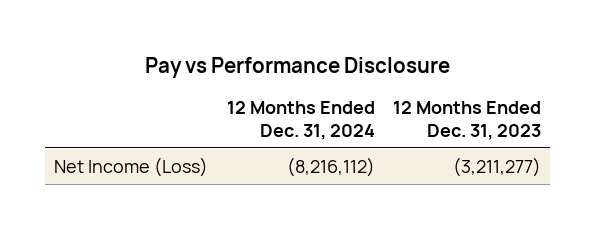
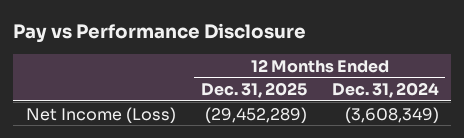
- | 12 Months Ended Dec. 31, 2024 | 12 Months Ended Dec. 31, 2023
+ | 12 Months Ended Dec. 31, 2025 | 12 Months Ended Dec. 31, 2024
- Net Income (Loss) | (8,216,112) | (3,211,277)
+ Net Income (Loss) | (29,452,289) | (3,608,349)

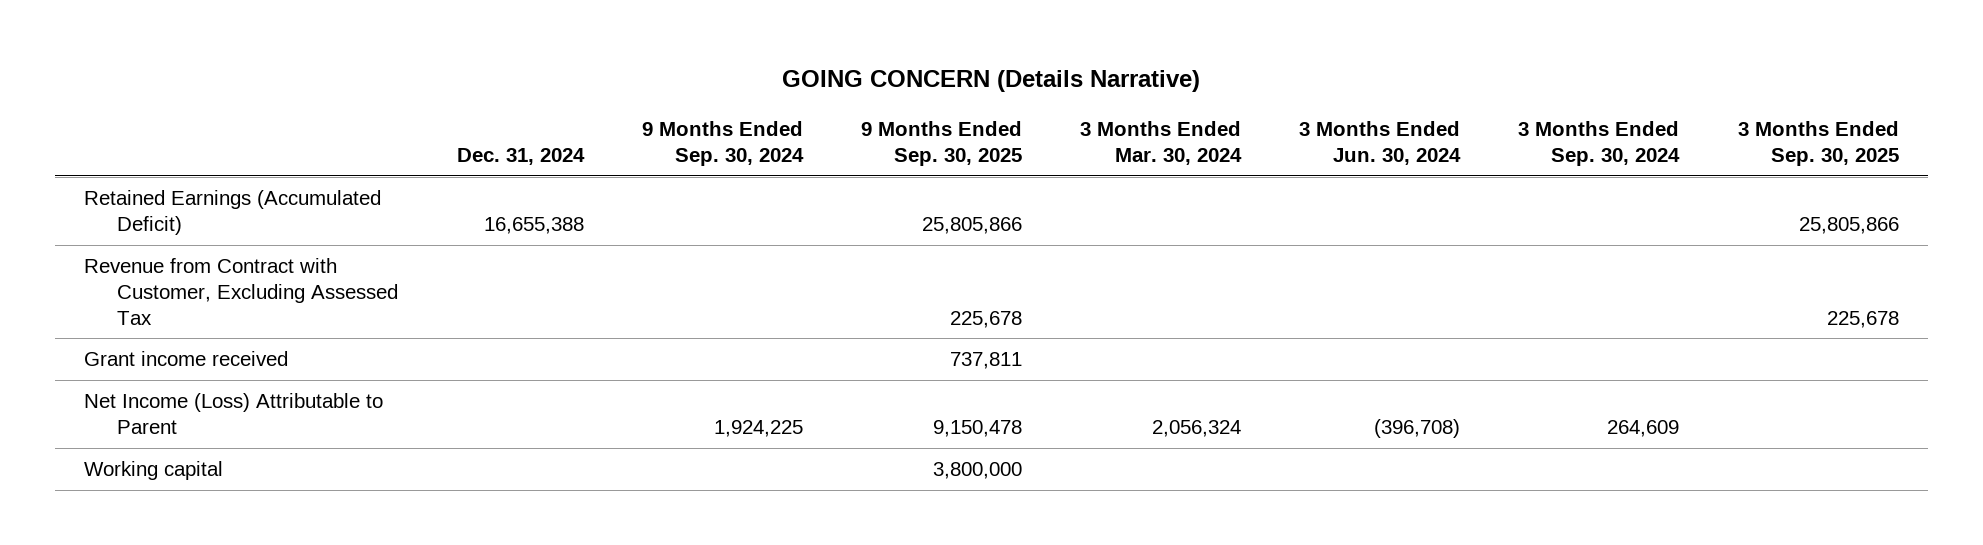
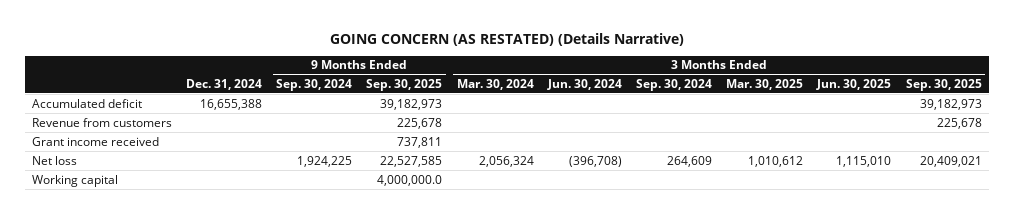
- GOING CONCERN (Details Narrative)
+ GOING CONCERN (AS RESTATED) (Details Narrative)
- | Dec. 31, 2024 | 9 Months Ended Sep. 30, 2024 | 9 Months Ended Sep. 30, 2025 | 3 Months Ended Mar. 30, 2024 | 3 Months Ended Jun. 30, 2024 | 3 Months Ended Sep. 30, 2024 | 3 Months Ended Sep. 30, 2025
+ | Dec. 31, 2024 | 9 Months Ended Sep. 30, 2024 | 9 Months Ended Sep. 30, 2025 | 3 Months Ended Mar. 30, 2024 | 3 Months Ended Jun. 30, 2024 | 3 Months Ended Sep. 30, 2024 | 3 Months Ended Mar. 30, 2025 | 3 Months Ended Jun. 30, 2025 | 3 Months Ended Sep. 30, 2025
- Retained Earnings (Accumulated Deficit) | 16,655,388 | | 25,805,866 | | | | 25,805,866
- Revenue from Contract with Customer, Excluding Assessed Tax | | | 225,678 | | | | 225,678
+ Accumulated deficit | 16,655,388 | | 39,182,973 | | | | | | 39,182,973
+ Revenue from customers | | | 225,678 | | | | | | 225,678
- Net Income (Loss) Attributable to Parent | | 1,924,225 | 9,150,478 | 2,056,324 | (396,708) | 264,609 |
- Working capital | | | 3,800,000 | | | |
+ Net loss | | 1,924,225 | 22,527,585 | 2,056,324 | (396,708) | 264,609 | 1,010,612 | 1,115,010 | 20,409,021
+ Working capital | | | 4,000,000.0 | | | | | |

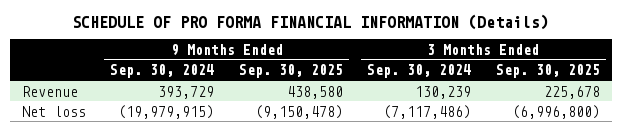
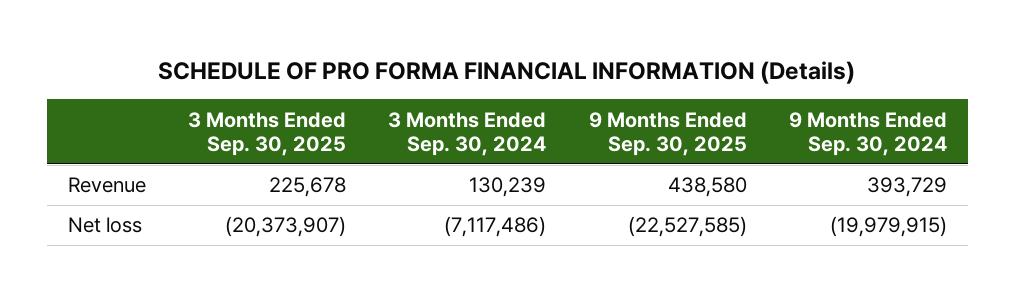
- | 9 Months Ended Sep. 30, 2024 | 9 Months Ended Sep. 30, 2025 | 3 Months Ended Sep. 30, 2024 | 3 Months Ended Sep. 30, 2025
+ | 3 Months Ended Sep. 30, 2025 | 3 Months Ended Sep. 30, 2024 | 9 Months Ended Sep. 30, 2025 | 9 Months Ended Sep. 30, 2024
- Net loss | (19,979,915) | (9,150,478) | (7,117,486) | (6,996,800)
+ Net loss | (20,373,907) | (7,117,486) | (22,527,585) | (19,979,915)

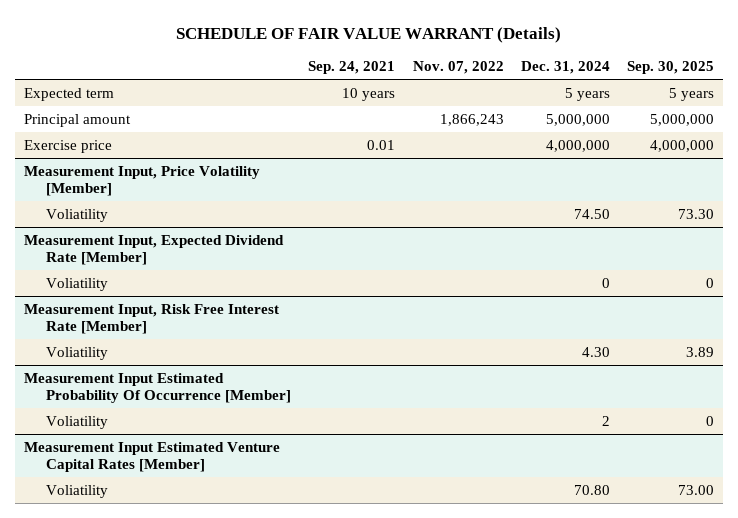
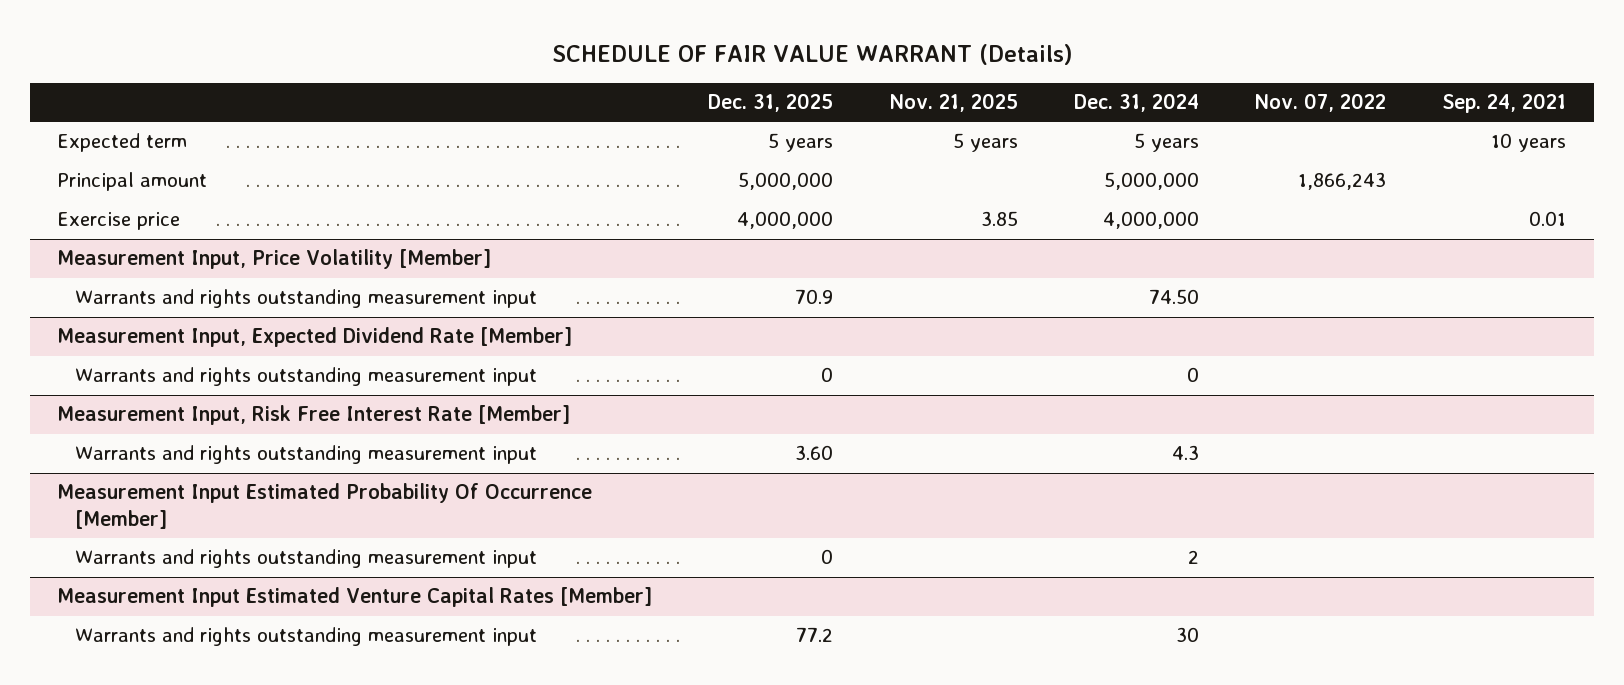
- | Sep. 24, 2021 | Nov. 07, 2022 | Dec. 31, 2024 | Sep. 30, 2025
+ | Dec. 31, 2025 | Nov. 21, 2025 | Dec. 31, 2024 | Nov. 07, 2022 | Sep. 24, 2021
@ Measurement Input, Price Volatility [Member]
- Voliatility | | | 74.50 | 73.30
+ Warrants and rights outstanding measurement input | 70.9 | | 74.50 | |
@ Measurement Input, Expected Dividend Rate [Member]
- Voliatility | | | 0 | 0
+ Warrants and rights outstanding measurement input | 0 | | 0 | |
@ Measurement Input, Risk Free Interest Rate [Member]
- Voliatility | | | 4.30 | 3.89
+ Warrants and rights outstanding measurement input | 3.60 | | 4.3 | |
@ Measurement Input Estimated Probability Of Occurrence [Member]
- Voliatility | | | 2 | 0
+ Warrants and rights outstanding measurement input | 0 | | 2 | |
@ Measurement Input Estimated Venture Capital Rates [Member]
- Voliatility | | | 70.80 | 73.00
+ Warrants and rights outstanding measurement input | 77.2 | | 30 | |

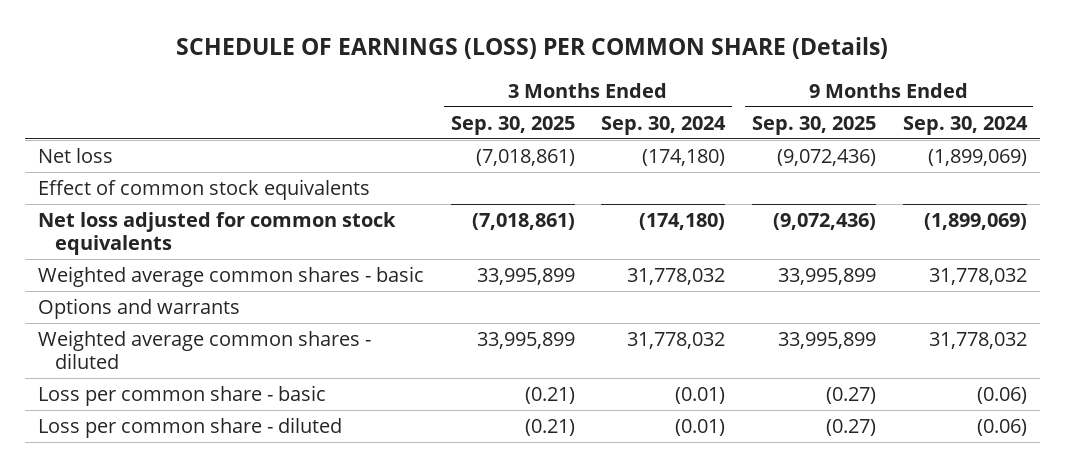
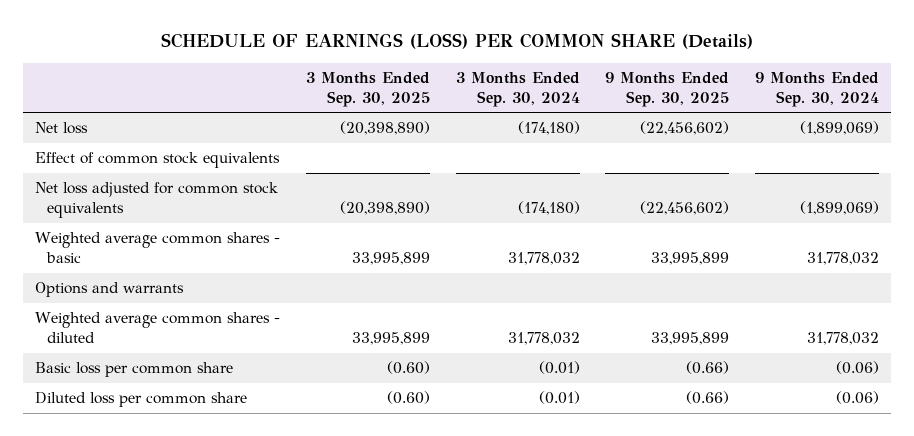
- Net loss | (7,018,861) | (174,180) | (9,072,436) | (1,899,069)
+ Net loss | (20,398,890) | (174,180) | (22,456,602) | (1,899,069)
- Net loss adjusted for common stock equivalents | (7,018,861) | (174,180) | (9,072,436) | (1,899,069)
+ Net loss adjusted for common stock equivalents | (20,398,890) | (174,180) | (22,456,602) | (1,899,069)
- Loss per common share - basic | (0.21) | (0.01) | (0.27) | (0.06)
- Loss per common share - diluted | (0.21) | (0.01) | (0.27) | (0.06)
+ Basic loss per common share | (0.60) | (0.01) | (0.66) | (0.06)
+ Diluted loss per common share | (0.60) | (0.01) | (0.66) | (0.06)

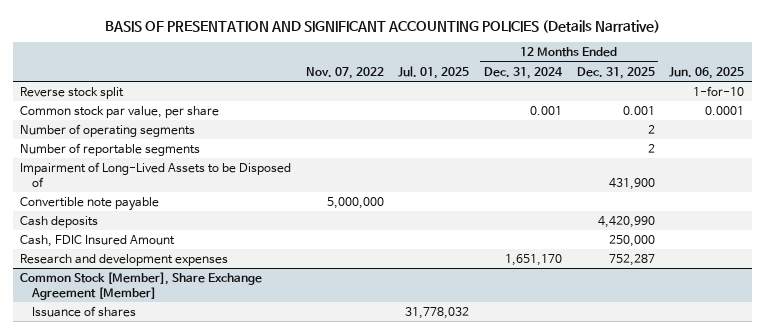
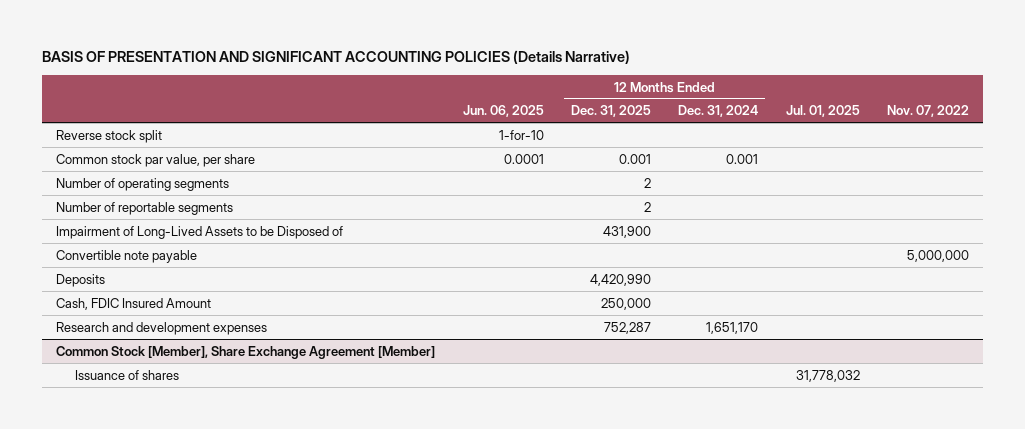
- | Nov. 07, 2022 | Jul. 01, 2025 | 12 Months Ended Dec. 31, 2024 | 12 Months Ended Dec. 31, 2025 | Jun. 06, 2025
+ | Jun. 06, 2025 | 12 Months Ended Dec. 31, 2025 | 12 Months Ended Dec. 31, 2024 | Jul. 01, 2025 | Nov. 07, 2022
- Cash deposits | | | | 4,420,990 |
+ Deposits | | 4,420,990 | | |

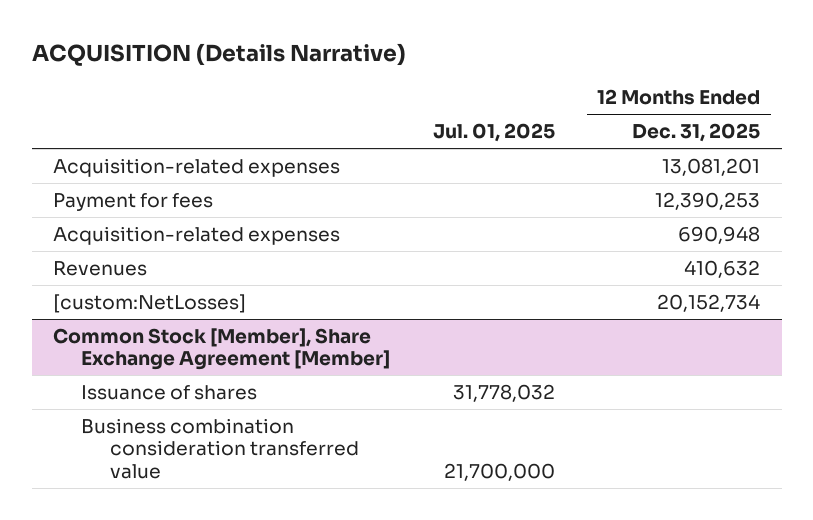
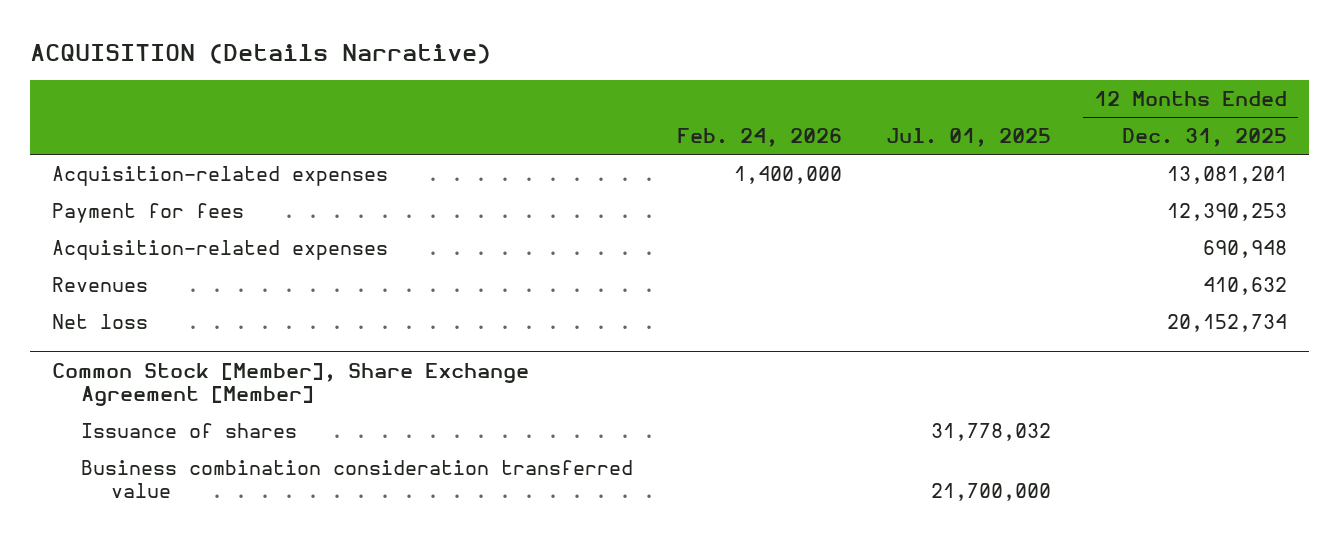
- | Jul. 01, 2025 | 12 Months Ended Dec. 31, 2025
+ | Feb. 24, 2026 | Jul. 01, 2025 | 12 Months Ended Dec. 31, 2025
- [custom:NetLosses] | | 20,152,734
+ Net loss | | | 20,152,734

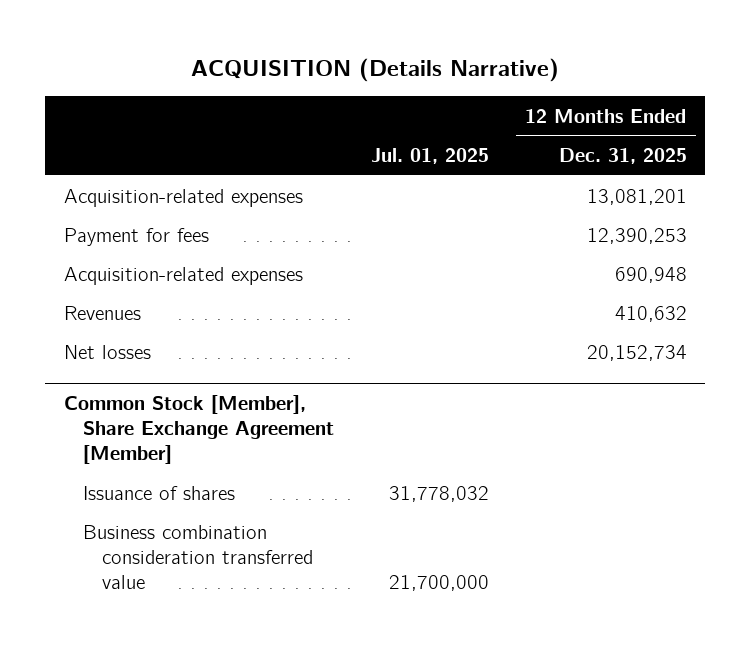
- | Feb. 24, 2026 | Jul. 01, 2025 | 12 Months Ended Dec. 31, 2025
+ | Jul. 01, 2025 | 12 Months Ended Dec. 31, 2025
- Net loss | | | 20,152,734
+ Net losses | | 20,152,734

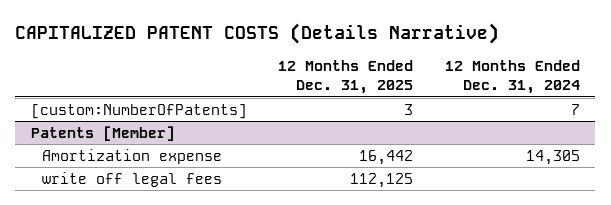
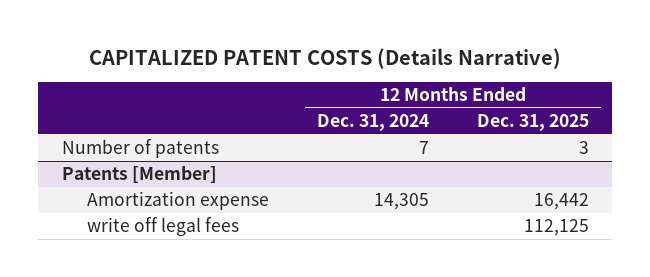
- | 12 Months Ended Dec. 31, 2025 | 12 Months Ended Dec. 31, 2024
+ | 12 Months Ended Dec. 31, 2024 | 12 Months Ended Dec. 31, 2025
- [custom:NumberOfPatents] | 3 | 7
+ Number of patents | 7 | 3

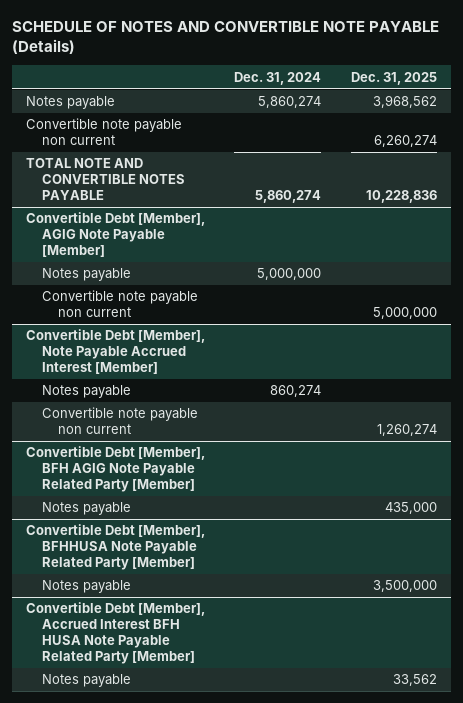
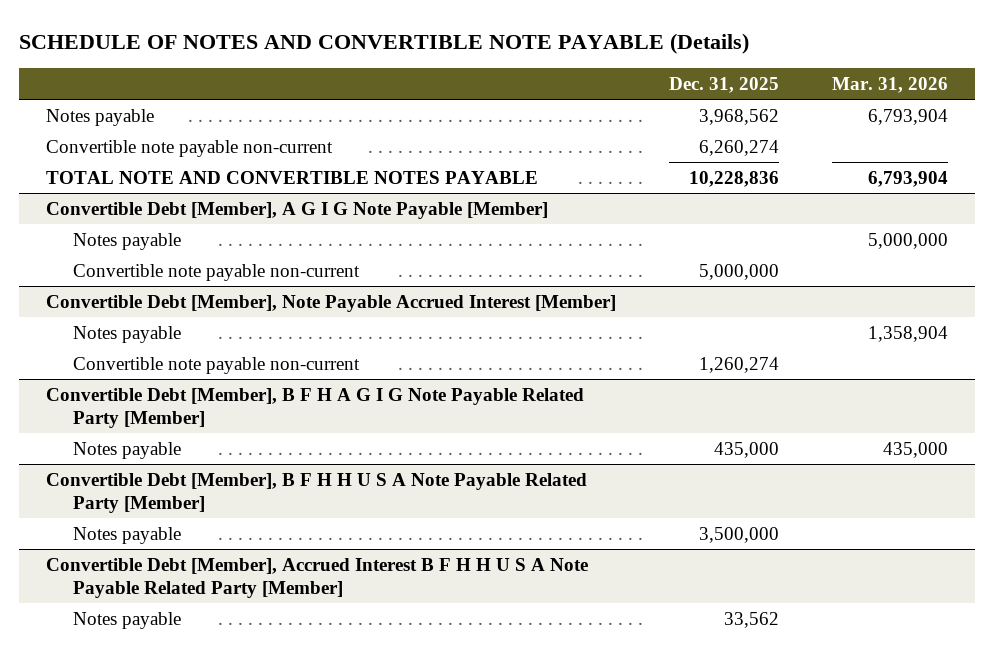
- | Dec. 31, 2024 | Dec. 31, 2025
+ | Dec. 31, 2025 | Mar. 31, 2026
- Convertible note payable non current | | 6,260,274
+ Convertible note payable non-current | 6,260,274 |
- Convertible Debt [Member], AGIG Note Payable [Member]
+ Convertible Debt [Member], A G I G Note Payable [Member]
- Convertible note payable non current | | 5,000,000
+ Convertible note payable non-current | 5,000,000 |
@ Convertible Debt [Member], Note Payable Accrued Interest [Member]
- Convertible note payable non current | | 1,260,274
- Convertible Debt [Member], BFH AGIG Note Payable Related Party [Member]
@ Convertible Debt [Member], Note Payable Accrued Interest [Member]
+ Convertible note payable non-current | 1,260,274 |
+ Convertible Debt [Member], B F H A G I G Note Payable Related Party [Member]
- Convertible Debt [Member], BFHHUSA Note Payable Related Party [Member]
+ Convertible Debt [Member], B F H H U S A Note Payable Related Party [Member]
- Convertible Debt [Member], Accrued Interest BFH HUSA Note Payable Related Party [Member]
+ Convertible Debt [Member], Accrued Interest B F H H U S A Note Payable Related Party [Member]

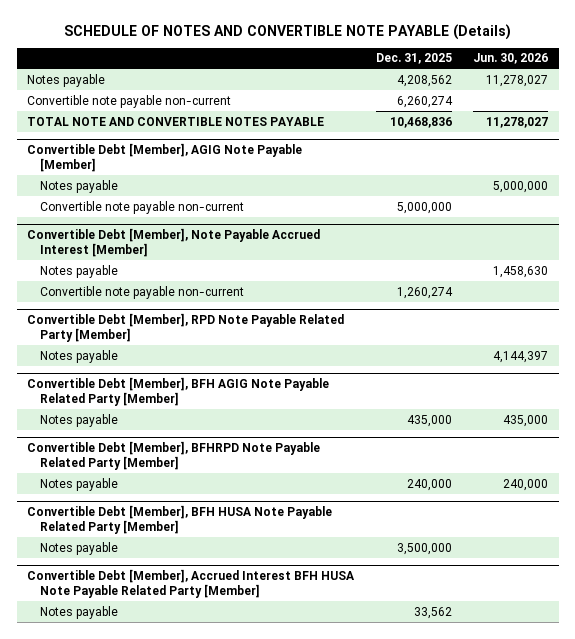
- | Dec. 31, 2025 | Mar. 31, 2026
+ | Dec. 31, 2025 | Jun. 30, 2026
- Notes payable | 3,968,562 | 6,793,904
+ Notes payable | 4,208,562 | 11,278,027
- TOTAL NOTE AND CONVERTIBLE NOTES PAYABLE | 10,228,836 | 6,793,904
- Convertible Debt [Member], A G I G Note Payable [Member]
+ TOTAL NOTE AND CONVERTIBLE NOTES PAYABLE | 10,468,836 | 11,278,027
+ Convertible Debt [Member], AGIG Note Payable [Member]
- Convertible Debt [Member], B F H A G I G Note Payable Related Party [Member]
+ Convertible Debt [Member], RPD Note Payable Related Party [Member]
+ Notes payable | | 4,144,397
+ Convertible Debt [Member], BFH AGIG Note Payable Related Party [Member]
- Convertible Debt [Member], B F H H U S A Note Payable Related Party [Member]
+ Convertible Debt [Member], BFHRPD Note Payable Related Party [Member]
+ Notes payable | 240,000 | 240,000
+ Convertible Debt [Member], BFH HUSA Note Payable Related Party [Member]
- Convertible Debt [Member], Accrued Interest B F H H U S A Note Payable Related Party [Member]
+ Convertible Debt [Member], Accrued Interest BFH HUSA Note Payable Related Party [Member]

